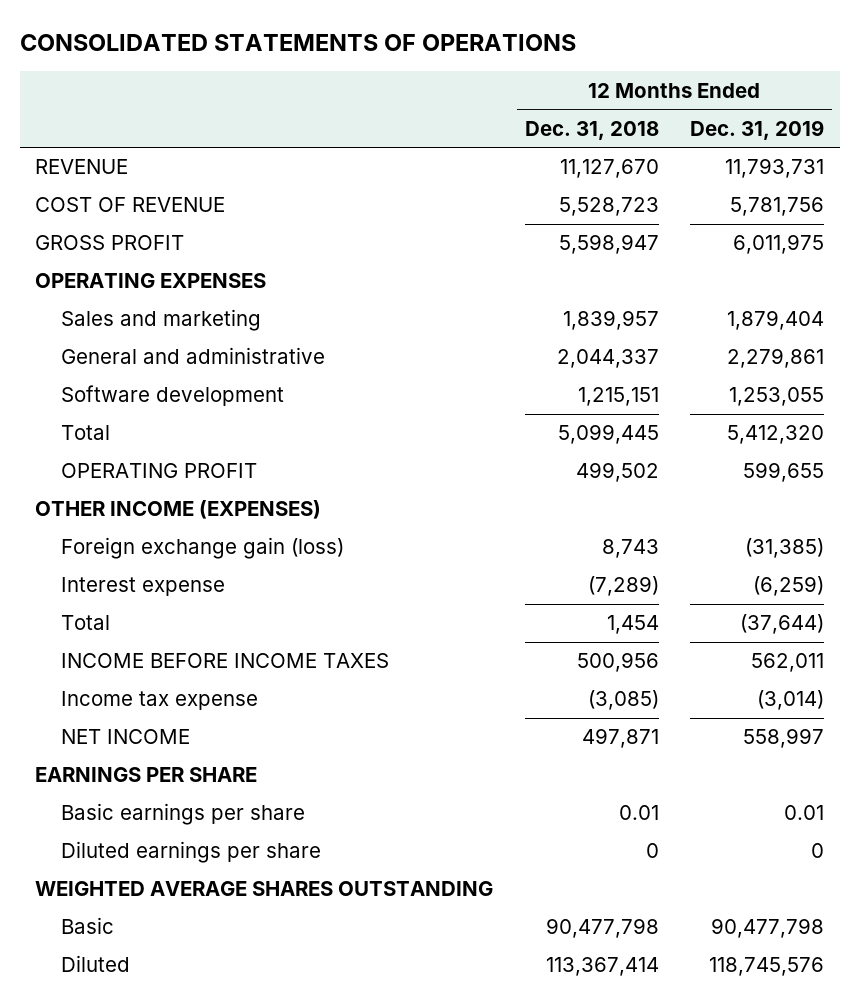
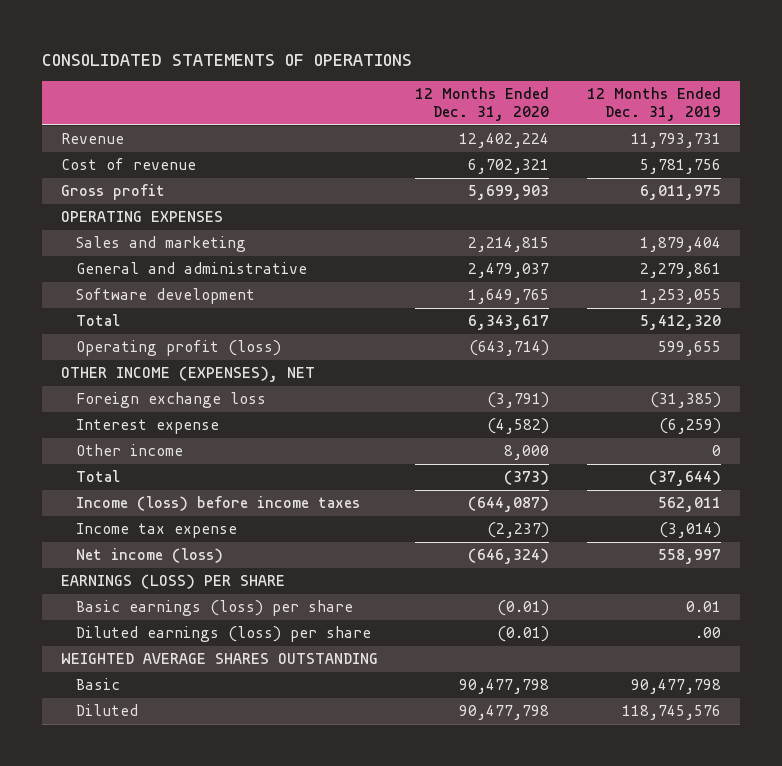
- | 12 Months Ended Dec. 31, 2018 | 12 Months Ended Dec. 31, 2019
+ | 12 Months Ended Dec. 31, 2020 | 12 Months Ended Dec. 31, 2019
- REVENUE | 11,127,670 | 11,793,731
- COST OF REVENUE | 5,528,723 | 5,781,756
- GROSS PROFIT | 5,598,947 | 6,011,975
+ Revenue | 12,402,224 | 11,793,731
+ Cost of revenue | 6,702,321 | 5,781,756
+ Gross profit | 5,699,903 | 6,011,975
- OPERATING PROFIT | 499,502 | 599,655
- OTHER INCOME (EXPENSES)
- Foreign exchange gain (loss) | 8,743 | (31,385)
+ Operating profit (loss) | (643,714) | 599,655
+ OTHER INCOME (EXPENSES), NET
+ Foreign exchange loss | (3,791) | (31,385)
+ Other income | 8,000 | 0
- INCOME BEFORE INCOME TAXES | 500,956 | 562,011
+ Income (loss) before income taxes | (644,087) | 562,011
- NET INCOME | 497,871 | 558,997
- EARNINGS PER SHARE
- Basic earnings per share | 0.01 | 0.01
- Diluted earnings per share | 0 | 0
+ Net income (loss) | (646,324) | 558,997
+ EARNINGS (LOSS) PER SHARE
+ Basic earnings (loss) per share | (0.01) | 0.01
+ Diluted earnings (loss) per share | (0.01) | .00

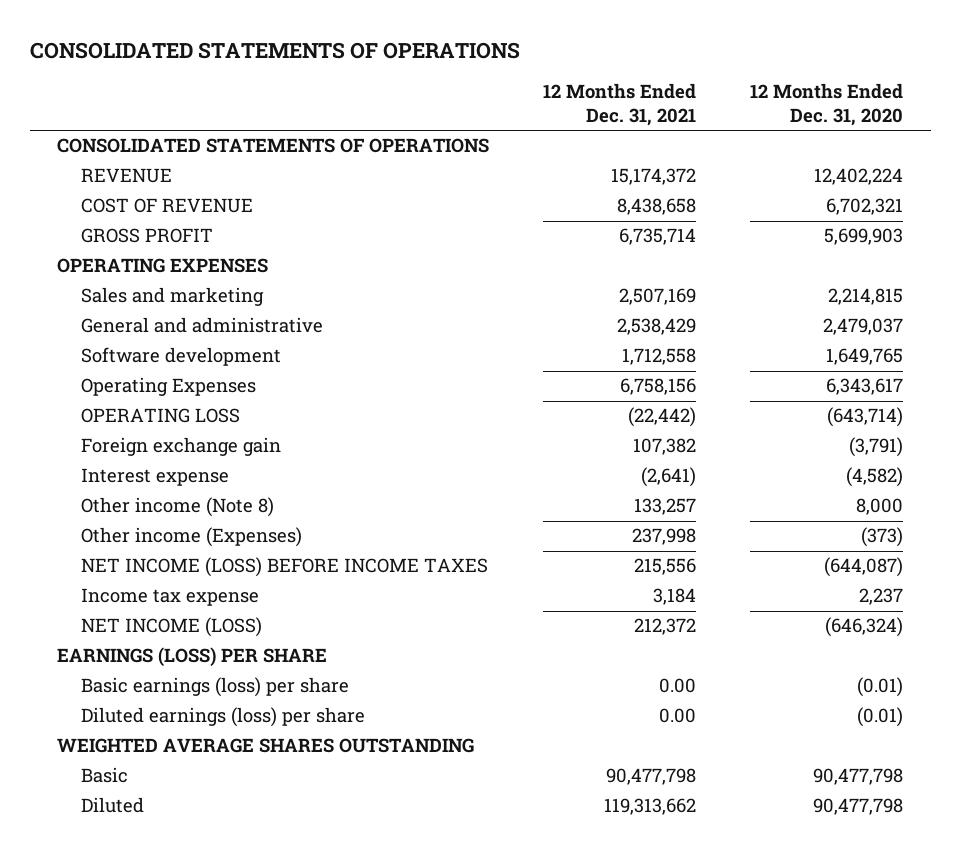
- | 12 Months Ended Dec. 31, 2020 | 12 Months Ended Dec. 31, 2019
+ | 12 Months Ended Dec. 31, 2021 | 12 Months Ended Dec. 31, 2020
- Revenue | 12,402,224 | 11,793,731
- Cost of revenue | 6,702,321 | 5,781,756
- Gross profit | 5,699,903 | 6,011,975
+ CONSOLIDATED STATEMENTS OF OPERATIONS
+ REVENUE | 15,174,372 | 12,402,224
+ COST OF REVENUE | 8,438,658 | 6,702,321
+ GROSS PROFIT | 6,735,714 | 5,699,903
- Total | 6,343,617 | 5,412,320
- Operating profit (loss) | (643,714) | 599,655
- OTHER INCOME (EXPENSES), NET
- Foreign exchange loss | (3,791) | (31,385)
+ Operating Expenses | 6,758,156 | 6,343,617
+ OPERATING LOSS | (22,442) | (643,714)
+ Foreign exchange gain | 107,382 | (3,791)
- Other income | 8,000 | 0
- Total | (373) | (37,644)
- Income (loss) before income taxes | (644,087) | 562,011
- Income tax expense | (2,237) | (3,014)
- Net income (loss) | (646,324) | 558,997
+ Other income (Note 8) | 133,257 | 8,000
+ Other income (Expenses) | 237,998 | (373)
+ NET INCOME (LOSS) BEFORE INCOME TAXES | 215,556 | (644,087)
+ Income tax expense | 3,184 | 2,237
+ NET INCOME (LOSS) | 212,372 | (646,324)

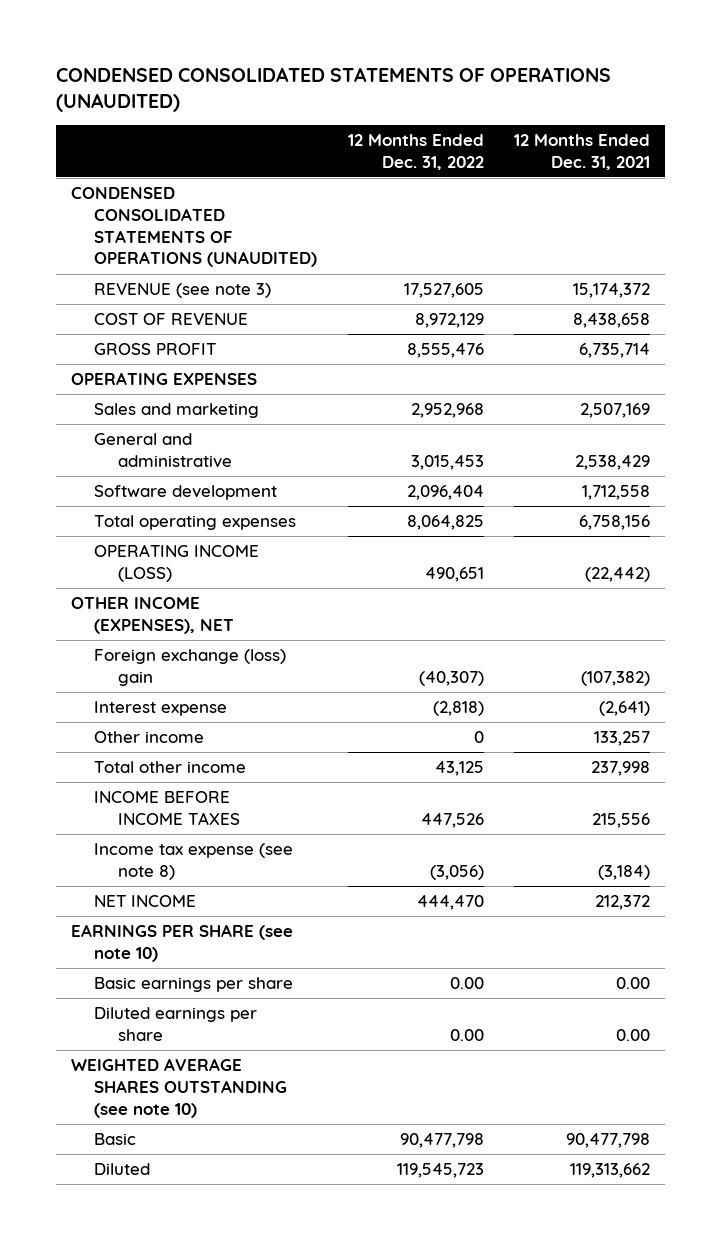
- CONSOLIDATED STATEMENTS OF OPERATIONS
+ CONDENSED CONSOLIDATED STATEMENTS OF OPERATIONS (UNAUDITED)
- | 12 Months Ended Dec. 31, 2021 | 12 Months Ended Dec. 31, 2020
+ | 12 Months Ended Dec. 31, 2022 | 12 Months Ended Dec. 31, 2021
- CONSOLIDATED STATEMENTS OF OPERATIONS
- REVENUE | 15,174,372 | 12,402,224
+ CONDENSED CONSOLIDATED STATEMENTS OF OPERATIONS (UNAUDITED)
+ REVENUE (see note 3) | 17,527,605 | 15,174,372
- Operating Expenses | 6,758,156 | 6,343,617
- OPERATING LOSS | (22,442) | (643,714)
- Foreign exchange gain | 107,382 | (3,791)
+ Total operating expenses | 8,064,825 | 6,758,156
+ OPERATING INCOME (LOSS) | 490,651 | (22,442)
+ OTHER INCOME (EXPENSES), NET
+ Foreign exchange (loss) gain | (40,307) | (107,382)
- Other income (Note 8) | 133,257 | 8,000
- Other income (Expenses) | 237,998 | (373)
- NET INCOME (LOSS) BEFORE INCOME TAXES | 215,556 | (644,087)
- Income tax expense | 3,184 | 2,237
- NET INCOME (LOSS) | 212,372 | (646,324)
- EARNINGS (LOSS) PER SHARE
- Basic earnings (loss) per share | 0.00 | (0.01)
- Diluted earnings (loss) per share | 0.00 | (0.01)
- WEIGHTED AVERAGE SHARES OUTSTANDING
+ Other income | 0 | 133,257
+ Total other income | 43,125 | 237,998
+ INCOME BEFORE INCOME TAXES | 447,526 | 215,556
+ Income tax expense (see note 8) | (3,056) | (3,184)
+ NET INCOME | 444,470 | 212,372
+ EARNINGS PER SHARE (see note 10)
+ Basic earnings per share | 0.00 | 0.00
+ Diluted earnings per share | 0.00 | 0.00
+ WEIGHTED AVERAGE SHARES OUTSTANDING (see note 10)

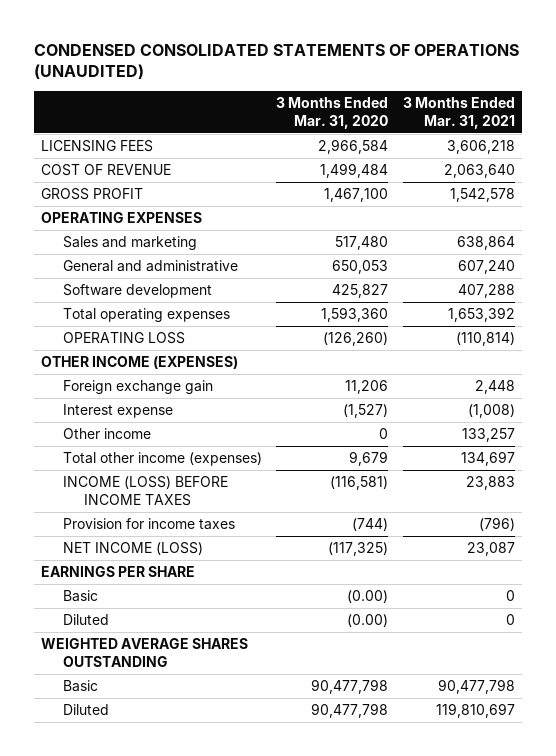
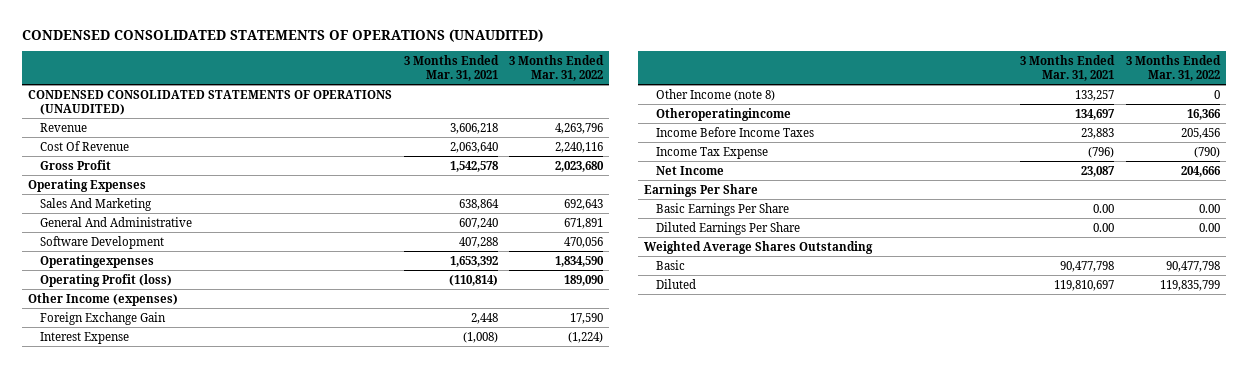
- | 3 Months Ended Mar. 31, 2020 | 3 Months Ended Mar. 31, 2021
+ | 3 Months Ended Mar. 31, 2021 | 3 Months Ended Mar. 31, 2022
- LICENSING FEES | 2,966,584 | 3,606,218
- COST OF REVENUE | 1,499,484 | 2,063,640
- GROSS PROFIT | 1,467,100 | 1,542,578
- OPERATING EXPENSES
- Sales and marketing | 517,480 | 638,864
- General and administrative | 650,053 | 607,240
- Software development | 425,827 | 407,288
- Total operating expenses | 1,593,360 | 1,653,392
- OPERATING LOSS | (126,260) | (110,814)
- OTHER INCOME (EXPENSES)
- Foreign exchange gain | 11,206 | 2,448
- Interest expense | (1,527) | (1,008)
- Other income | 0 | 133,257
- Total other income (expenses) | 9,679 | 134,697
- INCOME (LOSS) BEFORE INCOME TAXES | (116,581) | 23,883
- Provision for income taxes | (744) | (796)
- NET INCOME (LOSS) | (117,325) | 23,087
- EARNINGS PER SHARE
- Basic | (0.00) | 0
- Diluted | (0.00) | 0
- WEIGHTED AVERAGE SHARES OUTSTANDING
+ CONDENSED CONSOLIDATED STATEMENTS OF OPERATIONS (UNAUDITED)
+ Revenue | 3,606,218 | 4,263,796
+ Cost Of Revenue | 2,063,640 | 2,240,116
+ Gross Profit | 1,542,578 | 2,023,680
+ Operating Expenses
+ Sales And Marketing | 638,864 | 692,643
+ General And Administrative | 607,240 | 671,891
+ Software Development | 407,288 | 470,056
+ Operatingexpenses | 1,653,392 | 1,834,590
+ Operating Profit (loss) | (110,814) | 189,090
+ Other Income (expenses)
+ Foreign Exchange Gain | 2,448 | 17,590
+ Interest Expense | (1,008) | (1,224)
+ Other Income (note 8) | 133,257 | 0
+ Otheroperatingincome | 134,697 | 16,366
+ Income Before Income Taxes | 23,883 | 205,456
+ Income Tax Expense | (796) | (790)
+ Net Income | 23,087 | 204,666
+ Earnings Per Share
+ Basic Earnings Per Share | 0.00 | 0.00
+ Diluted Earnings Per Share | 0.00 | 0.00
+ Weighted Average Shares Outstanding

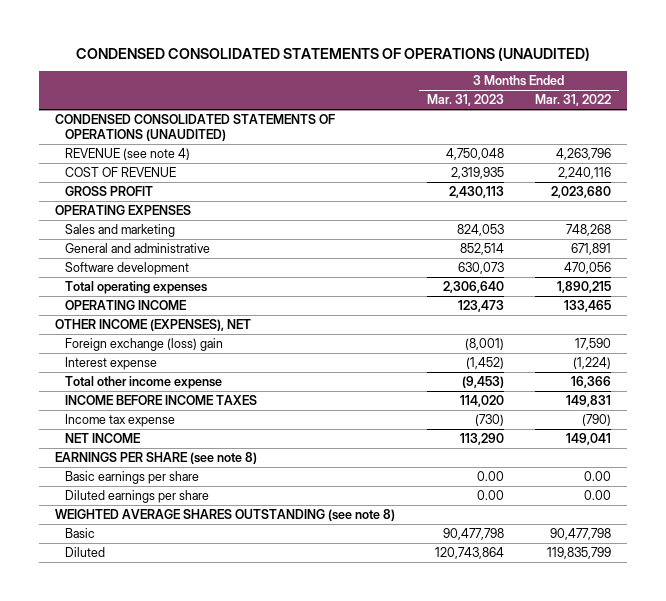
- | 3 Months Ended Mar. 31, 2021 | 3 Months Ended Mar. 31, 2022
+ | 3 Months Ended Mar. 31, 2023 | 3 Months Ended Mar. 31, 2022
- Revenue | 3,606,218 | 4,263,796
- Cost Of Revenue | 2,063,640 | 2,240,116
- Gross Profit | 1,542,578 | 2,023,680
- Operating Expenses
- Sales And Marketing | 638,864 | 692,643
- General And Administrative | 607,240 | 671,891
- Software Development | 407,288 | 470,056
- Operatingexpenses | 1,653,392 | 1,834,590
- Operating Profit (loss) | (110,814) | 189,090
- Other Income (expenses)
- Foreign Exchange Gain | 2,448 | 17,590
- Interest Expense | (1,008) | (1,224)
- Other Income (note 8) | 133,257 | 0
- Otheroperatingincome | 134,697 | 16,366
- Income Before Income Taxes | 23,883 | 205,456
- Income Tax Expense | (796) | (790)
- Net Income | 23,087 | 204,666
- Earnings Per Share
- Basic Earnings Per Share | 0.00 | 0.00
- Diluted Earnings Per Share | 0.00 | 0.00
- Weighted Average Shares Outstanding
+ REVENUE (see note 4) | 4,750,048 | 4,263,796
+ COST OF REVENUE | 2,319,935 | 2,240,116
+ GROSS PROFIT | 2,430,113 | 2,023,680
+ OPERATING EXPENSES
+ Sales and marketing | 824,053 | 748,268
+ General and administrative | 852,514 | 671,891
+ Software development | 630,073 | 470,056
+ Total operating expenses | 2,306,640 | 1,890,215
+ OPERATING INCOME | 123,473 | 133,465
+ OTHER INCOME (EXPENSES), NET
+ Foreign exchange (loss) gain | (8,001) | 17,590
+ Interest expense | (1,452) | (1,224)
+ Total other income expense | (9,453) | 16,366
+ INCOME BEFORE INCOME TAXES | 114,020 | 149,831
+ Income tax expense | (730) | (790)
+ NET INCOME | 113,290 | 149,041
+ EARNINGS PER SHARE (see note 8)
+ Basic earnings per share | 0.00 | 0.00
+ Diluted earnings per share | 0.00 | 0.00
+ WEIGHTED AVERAGE SHARES OUTSTANDING (see note 8)

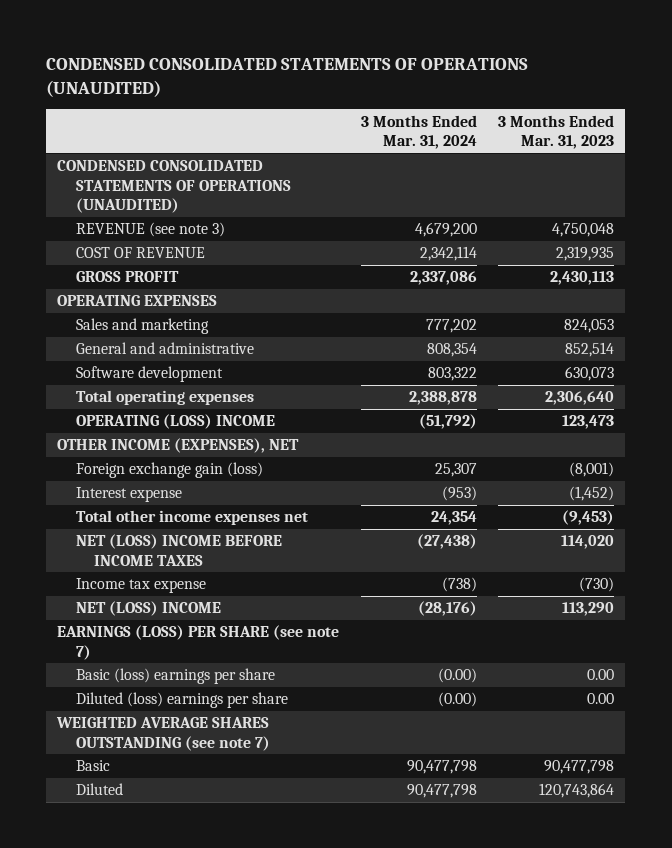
- | 3 Months Ended Mar. 31, 2023 | 3 Months Ended Mar. 31, 2022
+ | 3 Months Ended Mar. 31, 2024 | 3 Months Ended Mar. 31, 2023
- REVENUE (see note 4) | 4,750,048 | 4,263,796
+ REVENUE (see note 3) | 4,679,200 | 4,750,048
- OPERATING INCOME | 123,473 | 133,465
+ OPERATING (LOSS) INCOME | (51,792) | 123,473
- Foreign exchange (loss) gain | (8,001) | 17,590
+ Foreign exchange gain (loss) | 25,307 | (8,001)
- Total other income expense | (9,453) | 16,366
- INCOME BEFORE INCOME TAXES | 114,020 | 149,831
+ Total other income expenses net | 24,354 | (9,453)
+ NET (LOSS) INCOME BEFORE INCOME TAXES | (27,438) | 114,020
- NET INCOME | 113,290 | 149,041
- EARNINGS PER SHARE (see note 8)
- Basic earnings per share | 0.00 | 0.00
- Diluted earnings per share | 0.00 | 0.00
- WEIGHTED AVERAGE SHARES OUTSTANDING (see note 8)
+ NET (LOSS) INCOME | (28,176) | 113,290
+ EARNINGS (LOSS) PER SHARE (see note 7)
+ Basic (loss) earnings per share | (0.00) | 0.00
+ Diluted (loss) earnings per share | (0.00) | 0.00
+ WEIGHTED AVERAGE SHARES OUTSTANDING (see note 7)

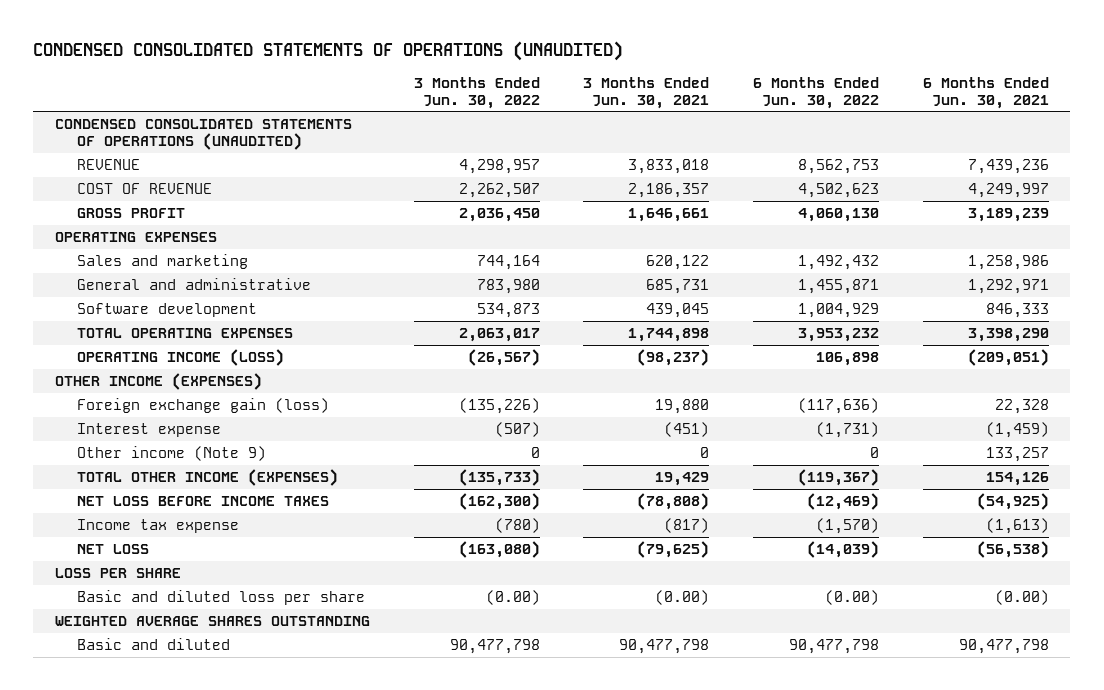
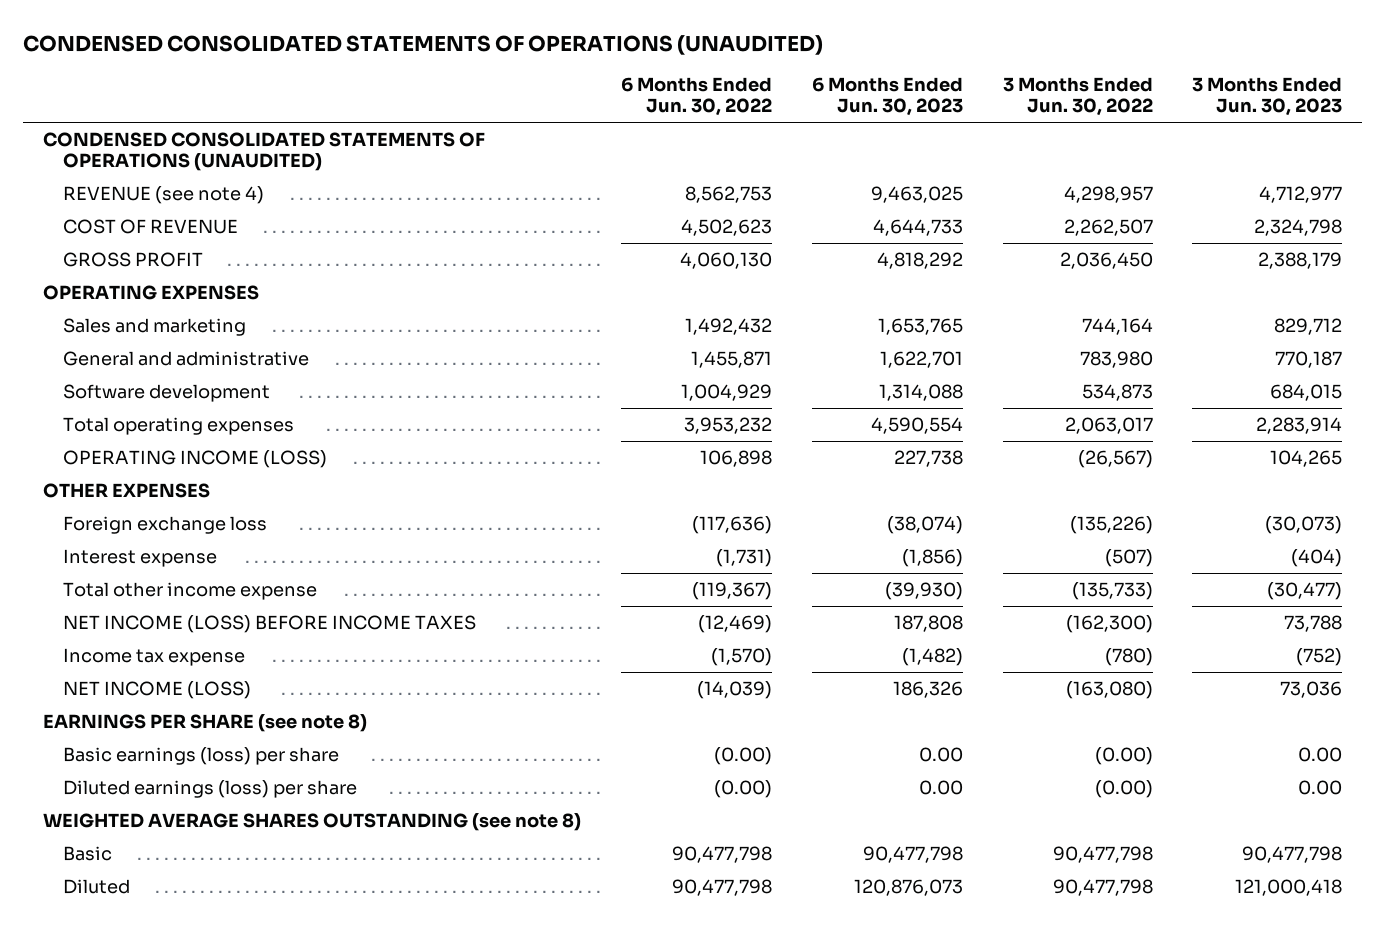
- | 3 Months Ended Jun. 30, 2022 | 3 Months Ended Jun. 30, 2021 | 6 Months Ended Jun. 30, 2022 | 6 Months Ended Jun. 30, 2021
+ | 6 Months Ended Jun. 30, 2022 | 6 Months Ended Jun. 30, 2023 | 3 Months Ended Jun. 30, 2022 | 3 Months Ended Jun. 30, 2023
- REVENUE | 4,298,957 | 3,833,018 | 8,562,753 | 7,439,236
+ REVENUE (see note 4) | 8,562,753 | 9,463,025 | 4,298,957 | 4,712,977
- TOTAL OPERATING EXPENSES | 2,063,017 | 1,744,898 | 3,953,232 | 3,398,290
+ Total operating expenses | 3,953,232 | 4,590,554 | 2,063,017 | 2,283,914
- OTHER INCOME (EXPENSES)
- Foreign exchange gain (loss) | (135,226) | 19,880 | (117,636) | 22,328
+ OTHER EXPENSES
+ Foreign exchange loss | (117,636) | (38,074) | (135,226) | (30,073)
- Other income (Note 9) | 0 | 0 | 0 | 133,257
- TOTAL OTHER INCOME (EXPENSES) | (135,733) | 19,429 | (119,367) | 154,126
- NET LOSS BEFORE INCOME TAXES | (162,300) | (78,808) | (12,469) | (54,925)
+ Total other income expense | (119,367) | (39,930) | (135,733) | (30,477)
+ NET INCOME (LOSS) BEFORE INCOME TAXES | (12,469) | 187,808 | (162,300) | 73,788
- NET LOSS | (163,080) | (79,625) | (14,039) | (56,538)
- LOSS PER SHARE
- Basic and diluted loss per share | (0.00) | (0.00) | (0.00) | (0.00)
- WEIGHTED AVERAGE SHARES OUTSTANDING
- Basic and diluted | 90,477,798 | 90,477,798 | 90,477,798 | 90,477,798
+ NET INCOME (LOSS) | (14,039) | 186,326 | (163,080) | 73,036
+ EARNINGS PER SHARE (see note 8)
+ Basic earnings (loss) per share | (0.00) | 0.00 | (0.00) | 0.00
+ Diluted earnings (loss) per share | (0.00) | 0.00 | (0.00) | 0.00
+ WEIGHTED AVERAGE SHARES OUTSTANDING (see note 8)
+ Basic | 90,477,798 | 90,477,798 | 90,477,798 | 90,477,798
+ Diluted | 90,477,798 | 120,876,073 | 90,477,798 | 121,000,418

